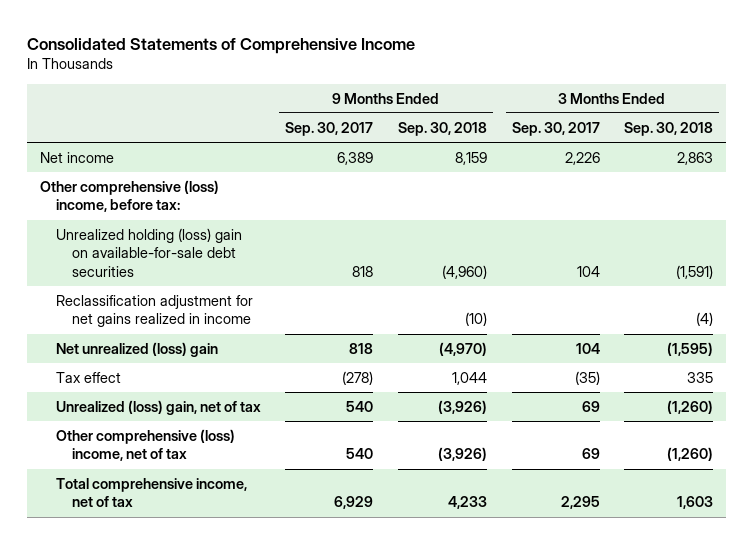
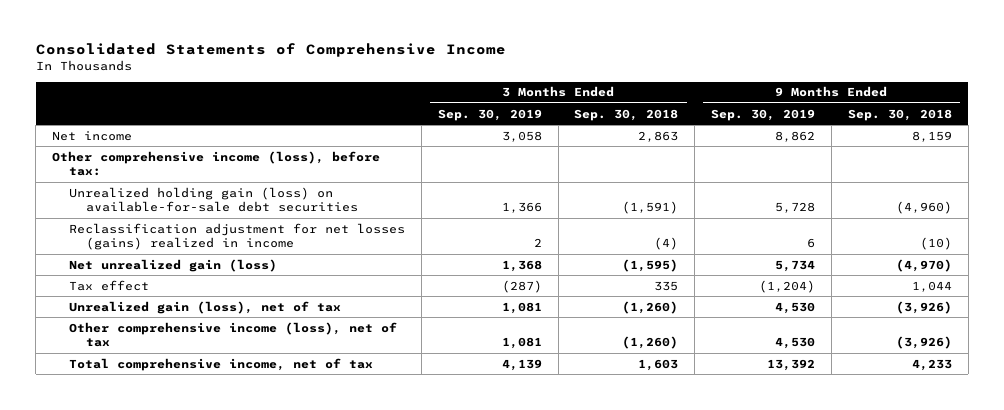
- | 9 Months Ended Sep. 30, 2017 | 9 Months Ended Sep. 30, 2018 | 3 Months Ended Sep. 30, 2017 | 3 Months Ended Sep. 30, 2018
+ | 3 Months Ended Sep. 30, 2019 | 3 Months Ended Sep. 30, 2018 | 9 Months Ended Sep. 30, 2019 | 9 Months Ended Sep. 30, 2018
- Other comprehensive (loss) income, before tax:
- Unrealized holding (loss) gain on available-for-sale debt securities | 818 | (4,960) | 104 | (1,591)
- Reclassification adjustment for net gains realized in income | | (10) | | (4)
- Net unrealized (loss) gain | 818 | (4,970) | 104 | (1,595)
+ Other comprehensive income (loss), before tax:
+ Unrealized holding gain (loss) on available-for-sale debt securities | 1,366 | (1,591) | 5,728 | (4,960)
+ Reclassification adjustment for net losses (gains) realized in income | 2 | (4) | 6 | (10)
+ Net unrealized gain (loss) | 1,368 | (1,595) | 5,734 | (4,970)
- Unrealized (loss) gain, net of tax | 540 | (3,926) | 69 | (1,260)
- Other comprehensive (loss) income, net of tax | 540 | (3,926) | 69 | (1,260)
+ Unrealized gain (loss), net of tax | 1,081 | (1,260) | 4,530 | (3,926)
+ Other comprehensive income (loss), net of tax | 1,081 | (1,260) | 4,530 | (3,926)

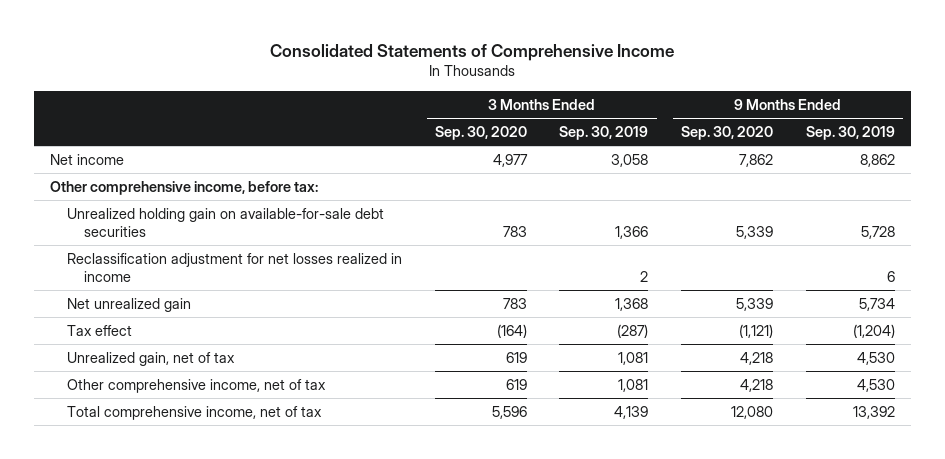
- | 3 Months Ended Sep. 30, 2019 | 3 Months Ended Sep. 30, 2018 | 9 Months Ended Sep. 30, 2019 | 9 Months Ended Sep. 30, 2018
+ | 3 Months Ended Sep. 30, 2020 | 3 Months Ended Sep. 30, 2019 | 9 Months Ended Sep. 30, 2020 | 9 Months Ended Sep. 30, 2019
- Other comprehensive income (loss), before tax:
- Unrealized holding gain (loss) on available-for-sale debt securities | 1,366 | (1,591) | 5,728 | (4,960)
- Reclassification adjustment for net losses (gains) realized in income | 2 | (4) | 6 | (10)
- Net unrealized gain (loss) | 1,368 | (1,595) | 5,734 | (4,970)
+ Other comprehensive income, before tax:
+ Unrealized holding gain on available-for-sale debt securities | 783 | 1,366 | 5,339 | 5,728
+ Reclassification adjustment for net losses realized in income | | 2 | | 6
+ Net unrealized gain | 783 | 1,368 | 5,339 | 5,734
- Unrealized gain (loss), net of tax | 1,081 | (1,260) | 4,530 | (3,926)
- Other comprehensive income (loss), net of tax | 1,081 | (1,260) | 4,530 | (3,926)
+ Unrealized gain, net of tax | 619 | 1,081 | 4,218 | 4,530
+ Other comprehensive income, net of tax | 619 | 1,081 | 4,218 | 4,530

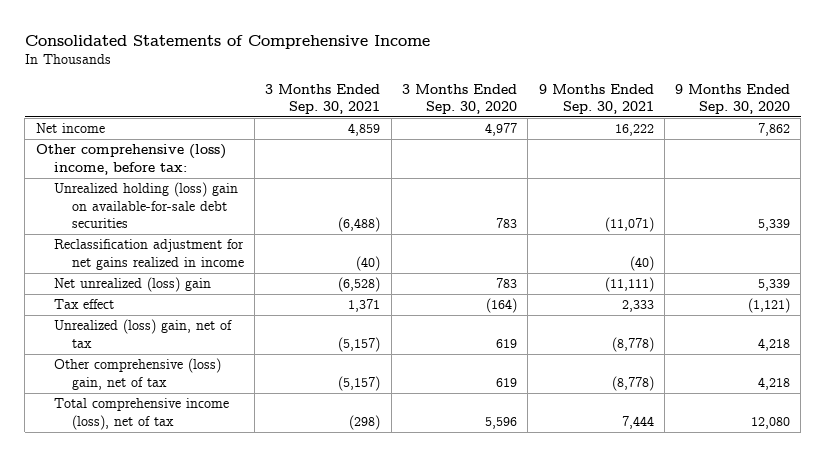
- | 3 Months Ended Sep. 30, 2020 | 3 Months Ended Sep. 30, 2019 | 9 Months Ended Sep. 30, 2020 | 9 Months Ended Sep. 30, 2019
+ | 3 Months Ended Sep. 30, 2021 | 3 Months Ended Sep. 30, 2020 | 9 Months Ended Sep. 30, 2021 | 9 Months Ended Sep. 30, 2020
- Other comprehensive income, before tax:
- Unrealized holding gain on available-for-sale debt securities | 783 | 1,366 | 5,339 | 5,728
- Reclassification adjustment for net losses realized in income | | 2 | | 6
- Net unrealized gain | 783 | 1,368 | 5,339 | 5,734
+ Other comprehensive (loss) income, before tax:
+ Unrealized holding (loss) gain on available-for-sale debt securities | (6,488) | 783 | (11,071) | 5,339
+ Reclassification adjustment for net gains realized in income | (40) | | (40) |
+ Net unrealized (loss) gain | (6,528) | 783 | (11,111) | 5,339
- Unrealized gain, net of tax | 619 | 1,081 | 4,218 | 4,530
- Other comprehensive income, net of tax | 619 | 1,081 | 4,218 | 4,530
- Total comprehensive income, net of tax | 5,596 | 4,139 | 12,080 | 13,392
+ Unrealized (loss) gain, net of tax | (5,157) | 619 | (8,778) | 4,218
+ Other comprehensive (loss) gain, net of tax | (5,157) | 619 | (8,778) | 4,218
+ Total comprehensive income (loss), net of tax | (298) | 5,596 | 7,444 | 12,080

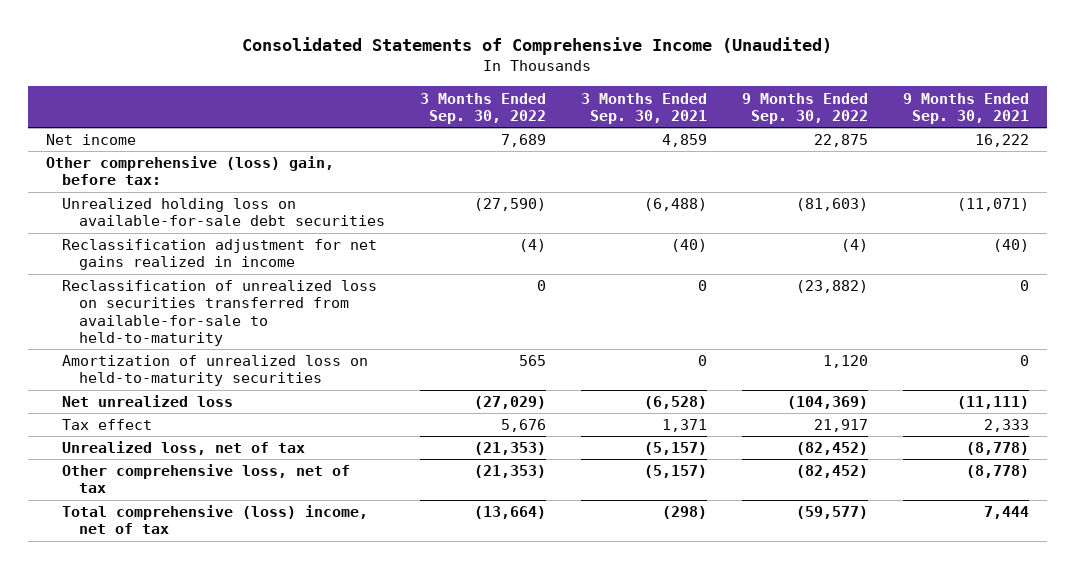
- Consolidated Statements of Comprehensive Income
+ Consolidated Statements of Comprehensive Income (Unaudited)
- | 3 Months Ended Sep. 30, 2021 | 3 Months Ended Sep. 30, 2020 | 9 Months Ended Sep. 30, 2021 | 9 Months Ended Sep. 30, 2020
+ | 3 Months Ended Sep. 30, 2022 | 3 Months Ended Sep. 30, 2021 | 9 Months Ended Sep. 30, 2022 | 9 Months Ended Sep. 30, 2021
- Other comprehensive (loss) income, before tax:
- Unrealized holding (loss) gain on available-for-sale debt securities | (6,488) | 783 | (11,071) | 5,339
+ Other comprehensive (loss) gain, before tax:
+ Unrealized holding loss on available-for-sale debt securities | (27,590) | (6,488) | (81,603) | (11,071)
- Net unrealized (loss) gain | (6,528) | 783 | (11,111) | 5,339
+ Reclassification of unrealized loss on securities transferred from available-for-sale to held-to-maturity | 0 | 0 | (23,882) | 0
+ Amortization of unrealized loss on held-to-maturity securities | 565 | 0 | 1,120 | 0
+ Net unrealized loss | (27,029) | (6,528) | (104,369) | (11,111)
- Unrealized (loss) gain, net of tax | (5,157) | 619 | (8,778) | 4,218
- Other comprehensive (loss) gain, net of tax | (5,157) | 619 | (8,778) | 4,218
- Total comprehensive income (loss), net of tax | (298) | 5,596 | 7,444 | 12,080
+ Unrealized loss, net of tax | (21,353) | (5,157) | (82,452) | (8,778)
+ Other comprehensive loss, net of tax | (21,353) | (5,157) | (82,452) | (8,778)
+ Total comprehensive (loss) income, net of tax | (13,664) | (298) | (59,577) | 7,444

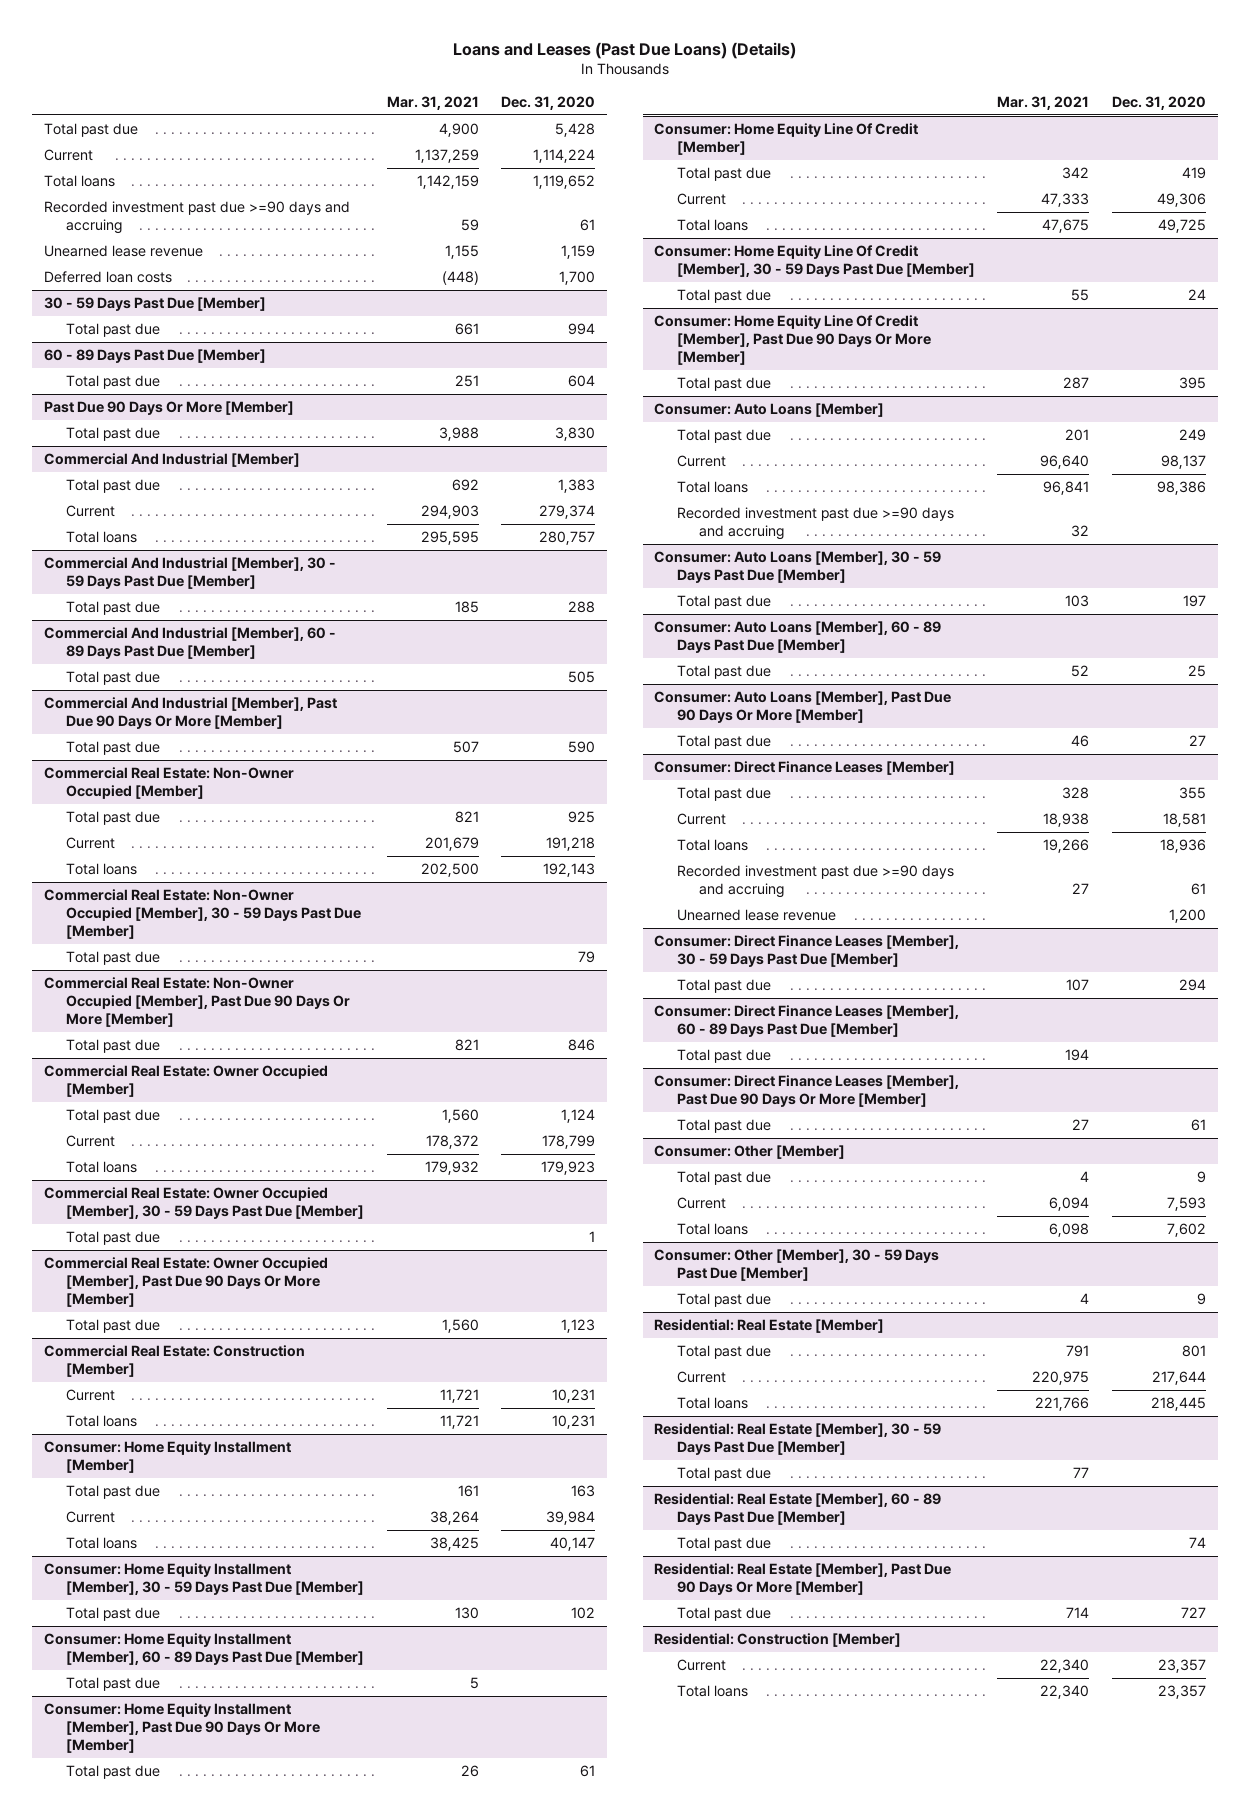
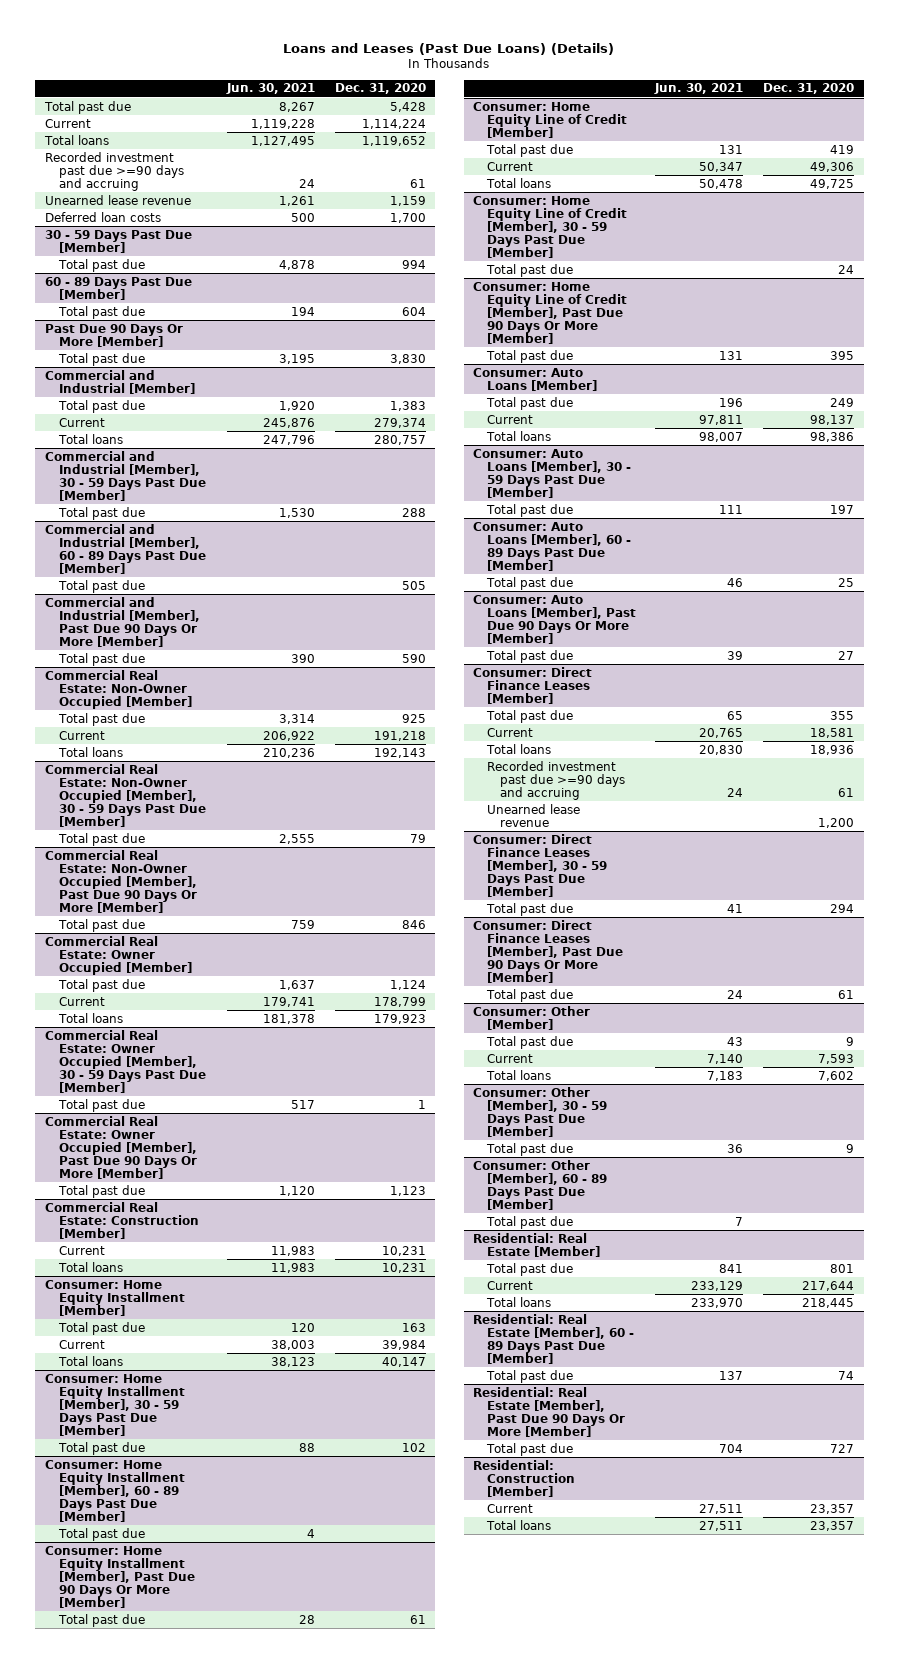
- | Mar. 31, 2021 | Dec. 31, 2020
+ | Jun. 30, 2021 | Dec. 31, 2020
- Commercial And Industrial [Member]
+ Commercial and Industrial [Member]
- Commercial And Industrial [Member], 30 - 59 Days Past Due [Member]
+ Commercial and Industrial [Member], 30 - 59 Days Past Due [Member]
- Commercial And Industrial [Member], 60 - 89 Days Past Due [Member]
+ Commercial and Industrial [Member], 60 - 89 Days Past Due [Member]
- Commercial And Industrial [Member], Past Due 90 Days Or More [Member]
+ Commercial and Industrial [Member], Past Due 90 Days Or More [Member]
- Consumer: Home Equity Line Of Credit [Member]
+ Consumer: Home Equity Line of Credit [Member]
- Consumer: Home Equity Line Of Credit [Member], 30 - 59 Days Past Due [Member]
+ Consumer: Home Equity Line of Credit [Member], 30 - 59 Days Past Due [Member]
- Consumer: Home Equity Line Of Credit [Member], Past Due 90 Days Or More [Member]
+ Consumer: Home Equity Line of Credit [Member], Past Due 90 Days Or More [Member]
@ Consumer: Auto Loans [Member]
- Recorded investment past due >=90 days and accruing | 32 |
- Consumer: Direct Finance Leases [Member], 60 - 89 Days Past Due [Member]
- Total past due | 194 |
+ Consumer: Other [Member], 60 - 89 Days Past Due [Member]
+ Total past due | 7 |
- Residential: Real Estate [Member], 30 - 59 Days Past Due [Member]
- Total past due | 77 |

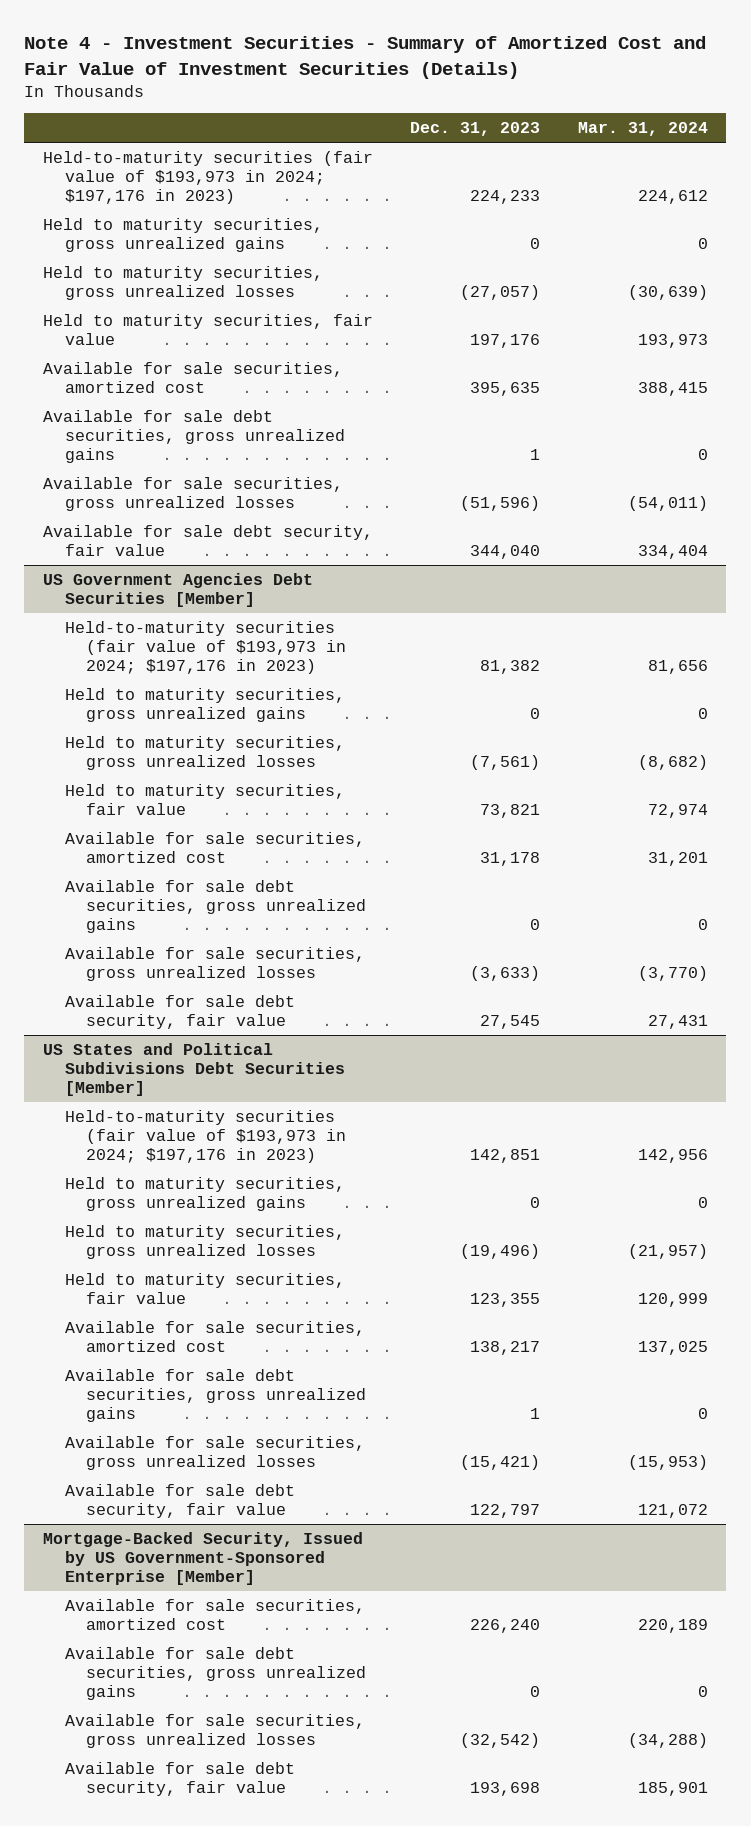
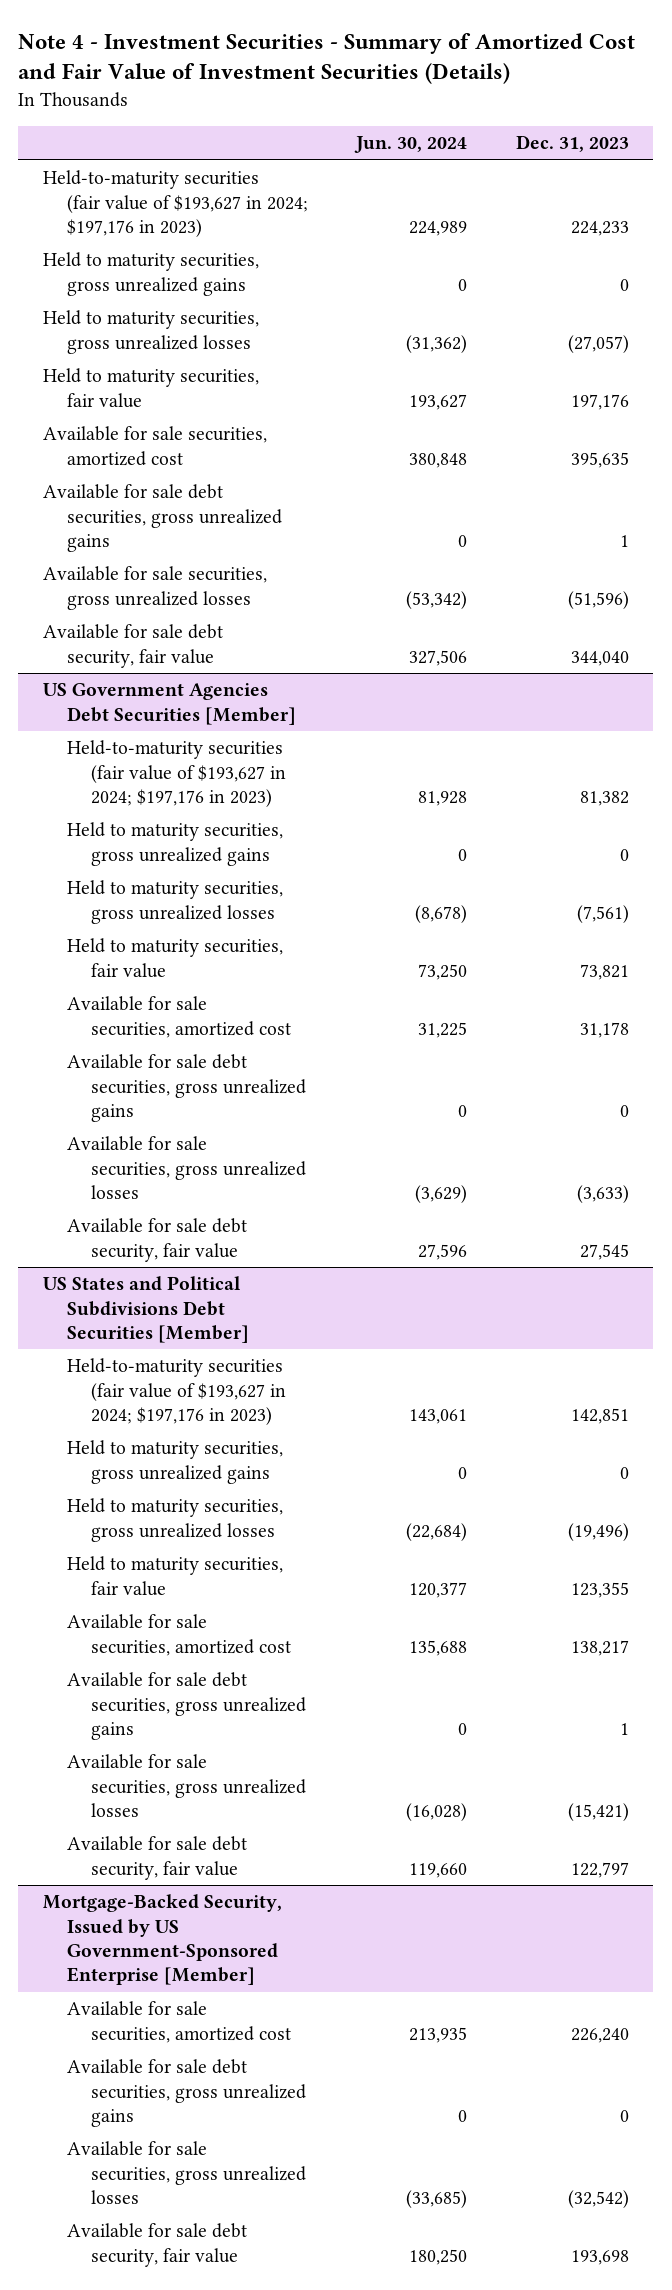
- | Dec. 31, 2023 | Mar. 31, 2024
+ | Jun. 30, 2024 | Dec. 31, 2023
- Held-to-maturity securities (fair value of $193,973 in 2024; $197,176 in 2023) | 224,233 | 224,612
+ Held-to-maturity securities (fair value of $193,627 in 2024; $197,176 in 2023) | 224,989 | 224,233
@ US Government Agencies Debt Securities [Member]
- Held-to-maturity securities (fair value of $193,973 in 2024; $197,176 in 2023) | 81,382 | 81,656
+ Held-to-maturity securities (fair value of $193,627 in 2024; $197,176 in 2023) | 81,928 | 81,382
@ US States and Political Subdivisions Debt Securities [Member]
- Held-to-maturity securities (fair value of $193,973 in 2024; $197,176 in 2023) | 142,851 | 142,956
+ Held-to-maturity securities (fair value of $193,627 in 2024; $197,176 in 2023) | 143,061 | 142,851

